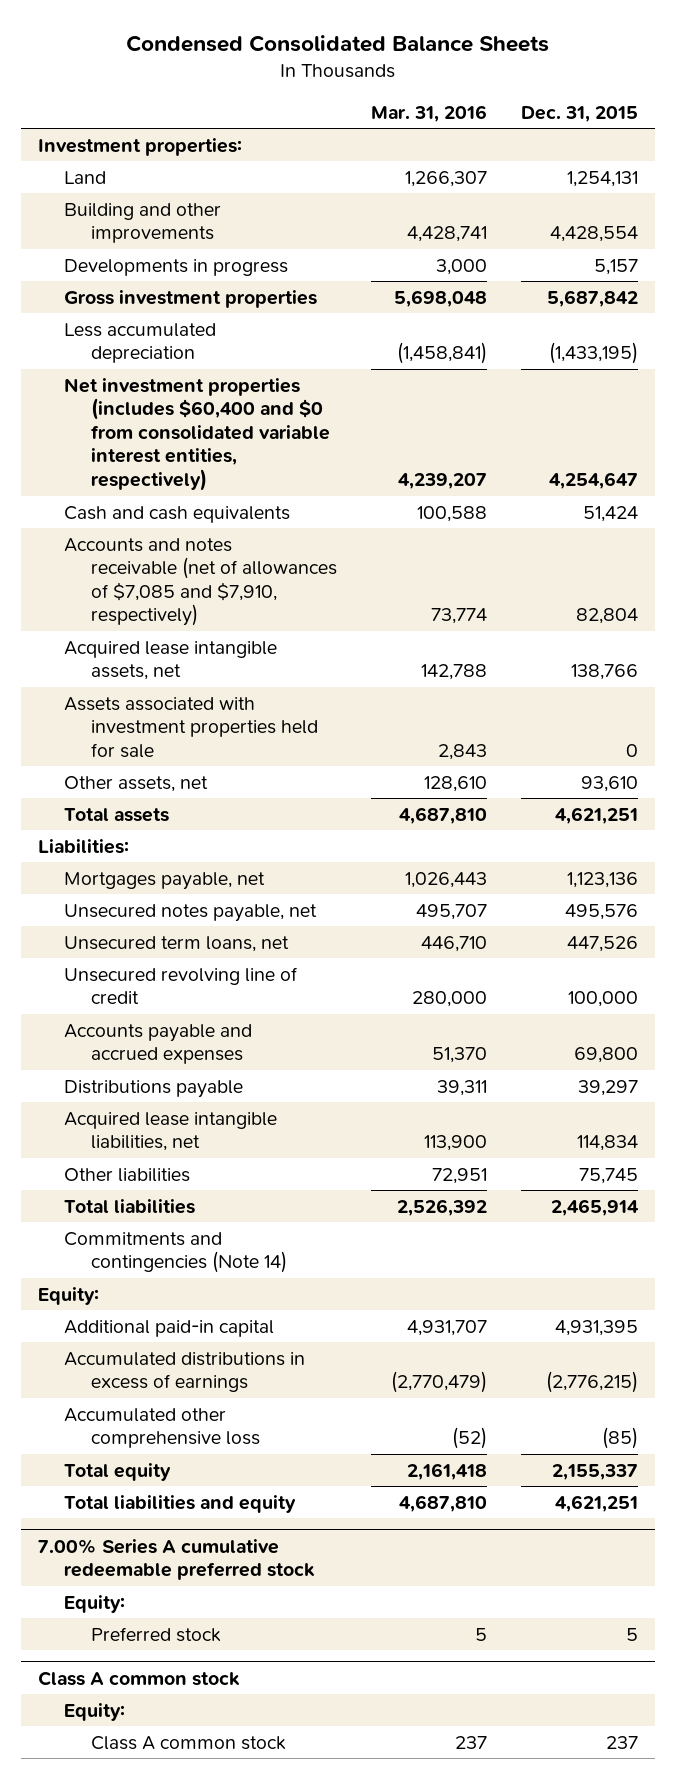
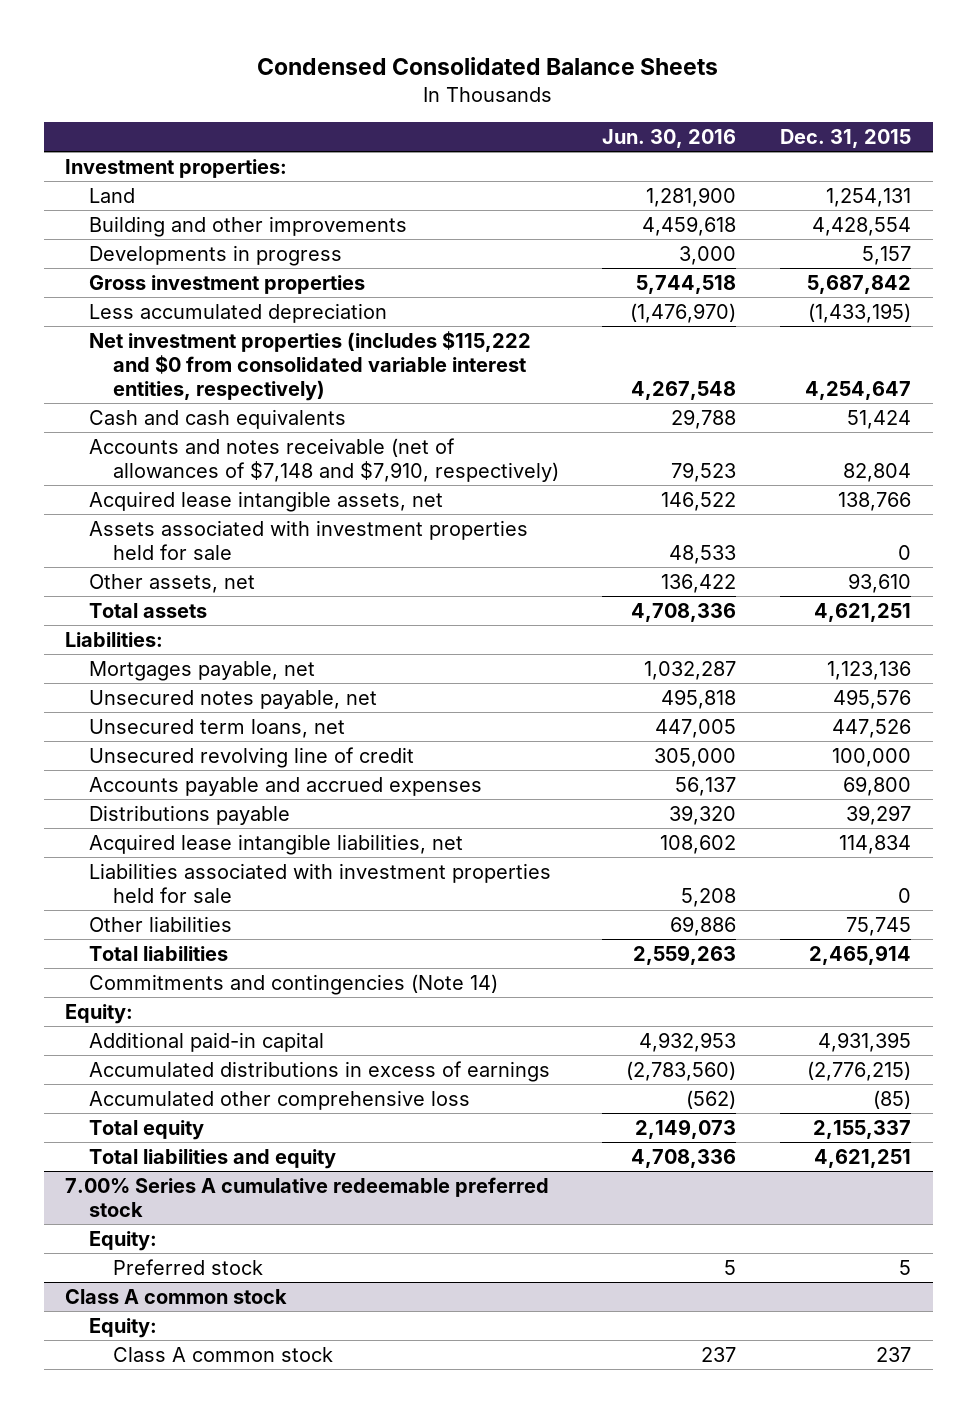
- | Mar. 31, 2016 | Dec. 31, 2015
+ | Jun. 30, 2016 | Dec. 31, 2015
- Net investment properties (includes $60,400 and $0 from consolidated variable interest entities, respectively) | 4,239,207 | 4,254,647
+ Net investment properties (includes $115,222 and $0 from consolidated variable interest entities, respectively) | 4,267,548 | 4,254,647
- Accounts and notes receivable (net of allowances of $7,085 and $7,910, respectively) | 73,774 | 82,804
+ Accounts and notes receivable (net of allowances of $7,148 and $7,910, respectively) | 79,523 | 82,804
+ Liabilities associated with investment properties held for sale | 5,208 | 0

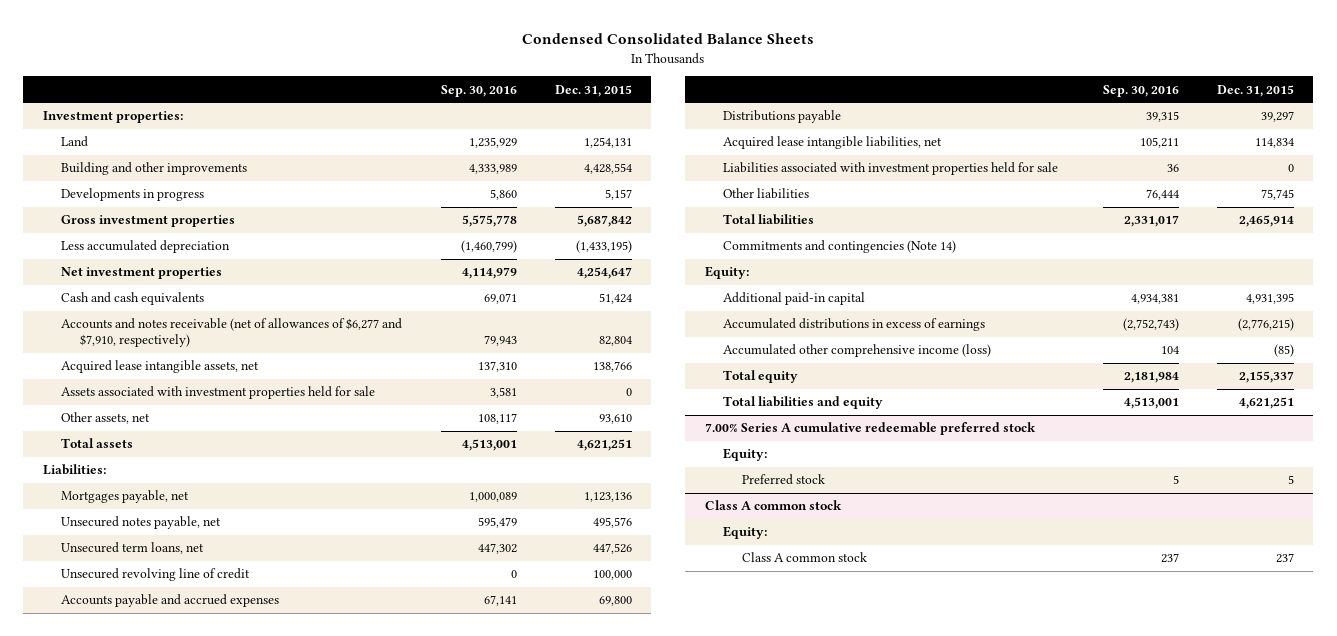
- | Jun. 30, 2016 | Dec. 31, 2015
+ | Sep. 30, 2016 | Dec. 31, 2015
- Net investment properties (includes $115,222 and $0 from consolidated variable interest entities, respectively) | 4,267,548 | 4,254,647
+ Net investment properties | 4,114,979 | 4,254,647
- Accounts and notes receivable (net of allowances of $7,148 and $7,910, respectively) | 79,523 | 82,804
+ Accounts and notes receivable (net of allowances of $6,277 and $7,910, respectively) | 79,943 | 82,804
- Accumulated other comprehensive loss | (562) | (85)
+ Accumulated other comprehensive income (loss) | 104 | (85)

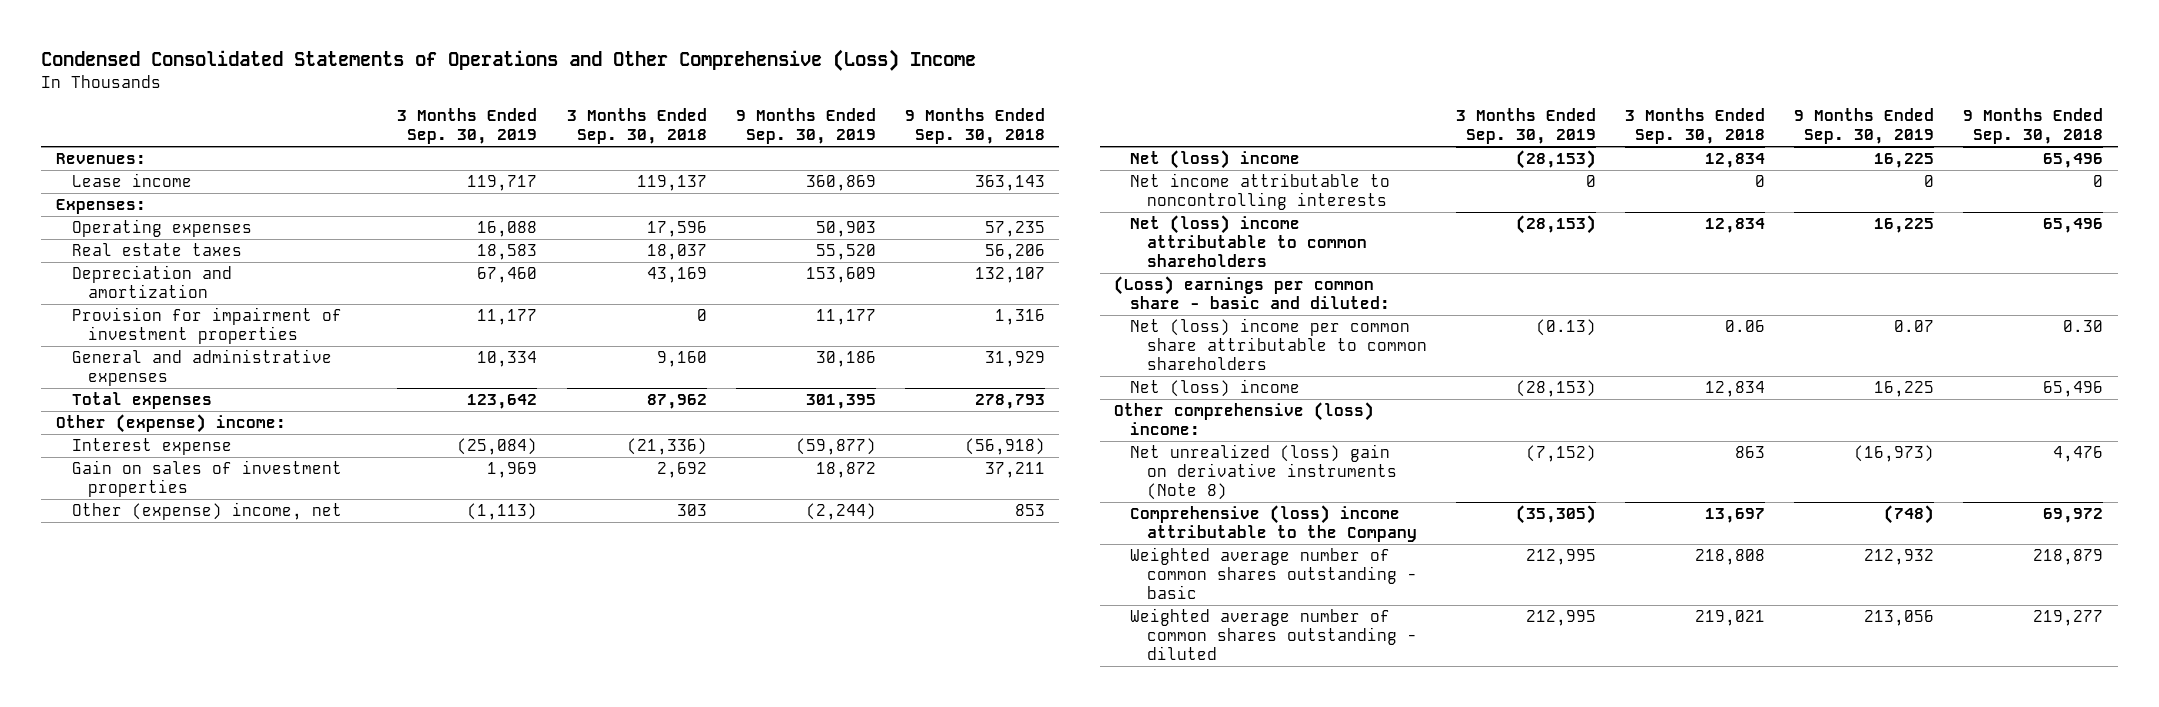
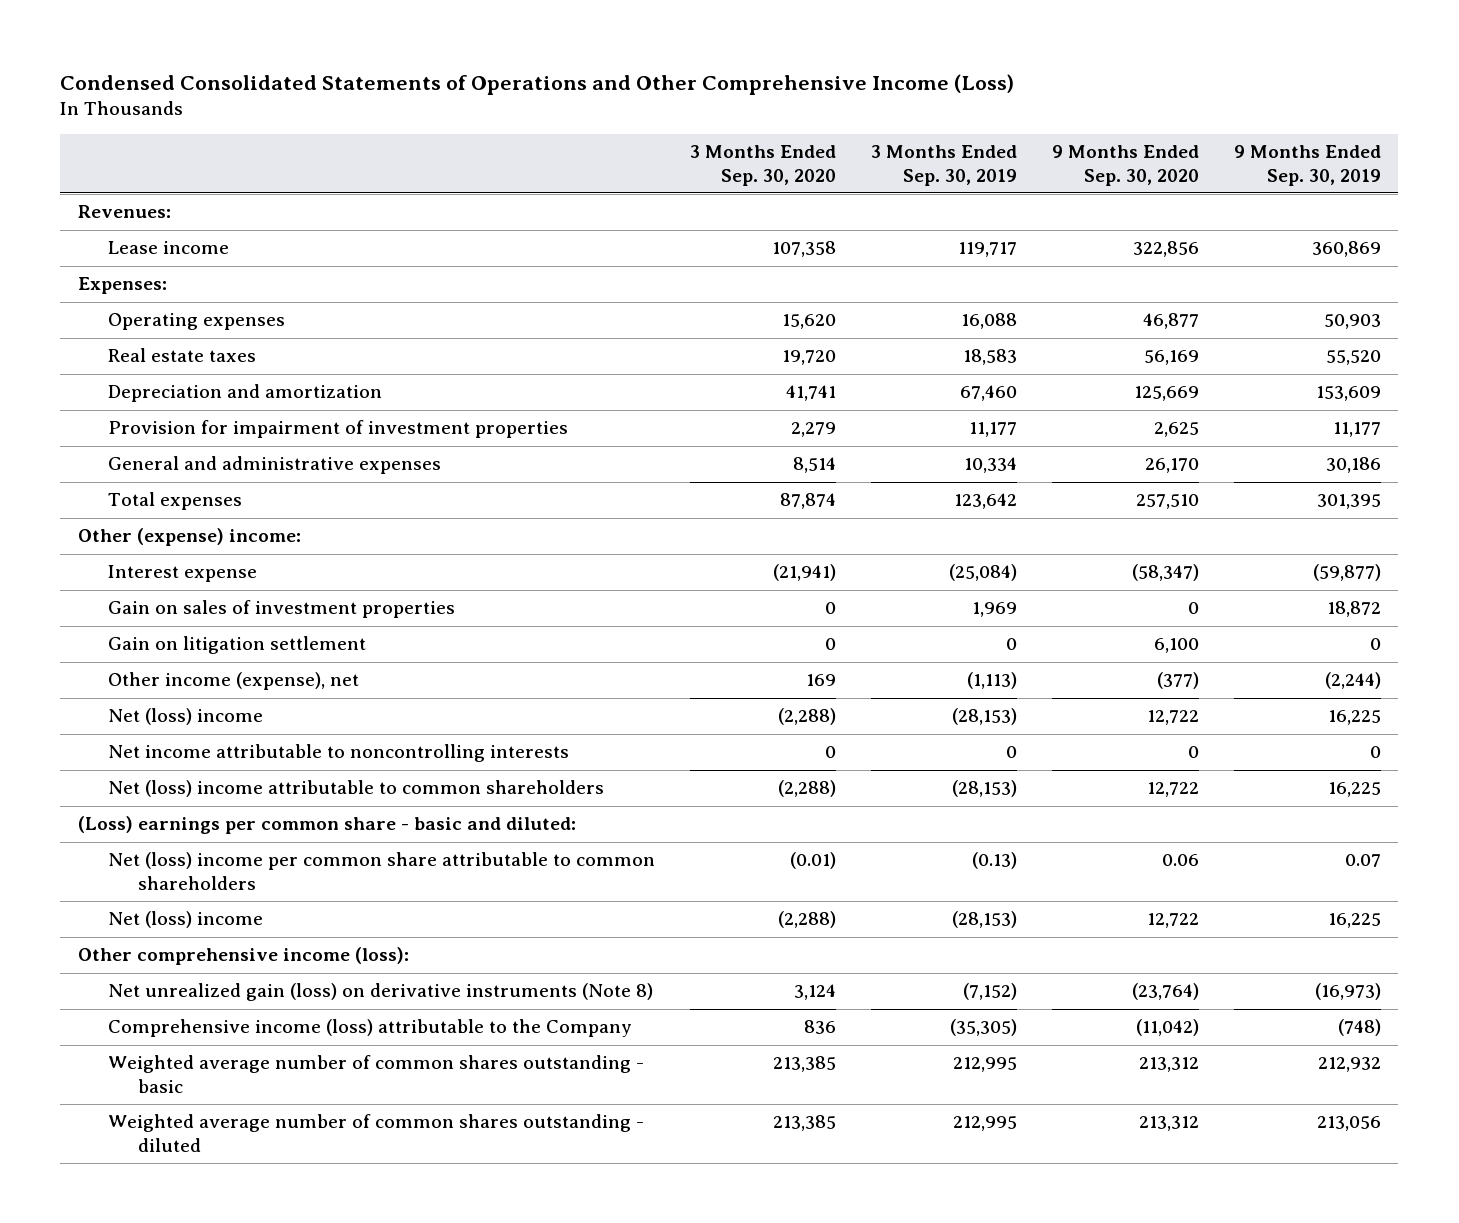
- Condensed Consolidated Statements of Operations and Other Comprehensive (Loss) Income
+ Condensed Consolidated Statements of Operations and Other Comprehensive Income (Loss)
- | 3 Months Ended Sep. 30, 2019 | 3 Months Ended Sep. 30, 2018 | 9 Months Ended Sep. 30, 2019 | 9 Months Ended Sep. 30, 2018
+ | 3 Months Ended Sep. 30, 2020 | 3 Months Ended Sep. 30, 2019 | 9 Months Ended Sep. 30, 2020 | 9 Months Ended Sep. 30, 2019
- Other (expense) income, net | (1,113) | 303 | (2,244) | 853
+ Gain on litigation settlement | 0 | 0 | 6,100 | 0
+ Other income (expense), net | 169 | (1,113) | (377) | (2,244)
- Other comprehensive (loss) income:
- Net unrealized (loss) gain on derivative instruments (Note 8) | (7,152) | 863 | (16,973) | 4,476
- Comprehensive (loss) income attributable to the Company | (35,305) | 13,697 | (748) | 69,972
+ Other comprehensive income (loss):
+ Net unrealized gain (loss) on derivative instruments (Note 8) | 3,124 | (7,152) | (23,764) | (16,973)
+ Comprehensive income (loss) attributable to the Company | 836 | (35,305) | (11,042) | (748)

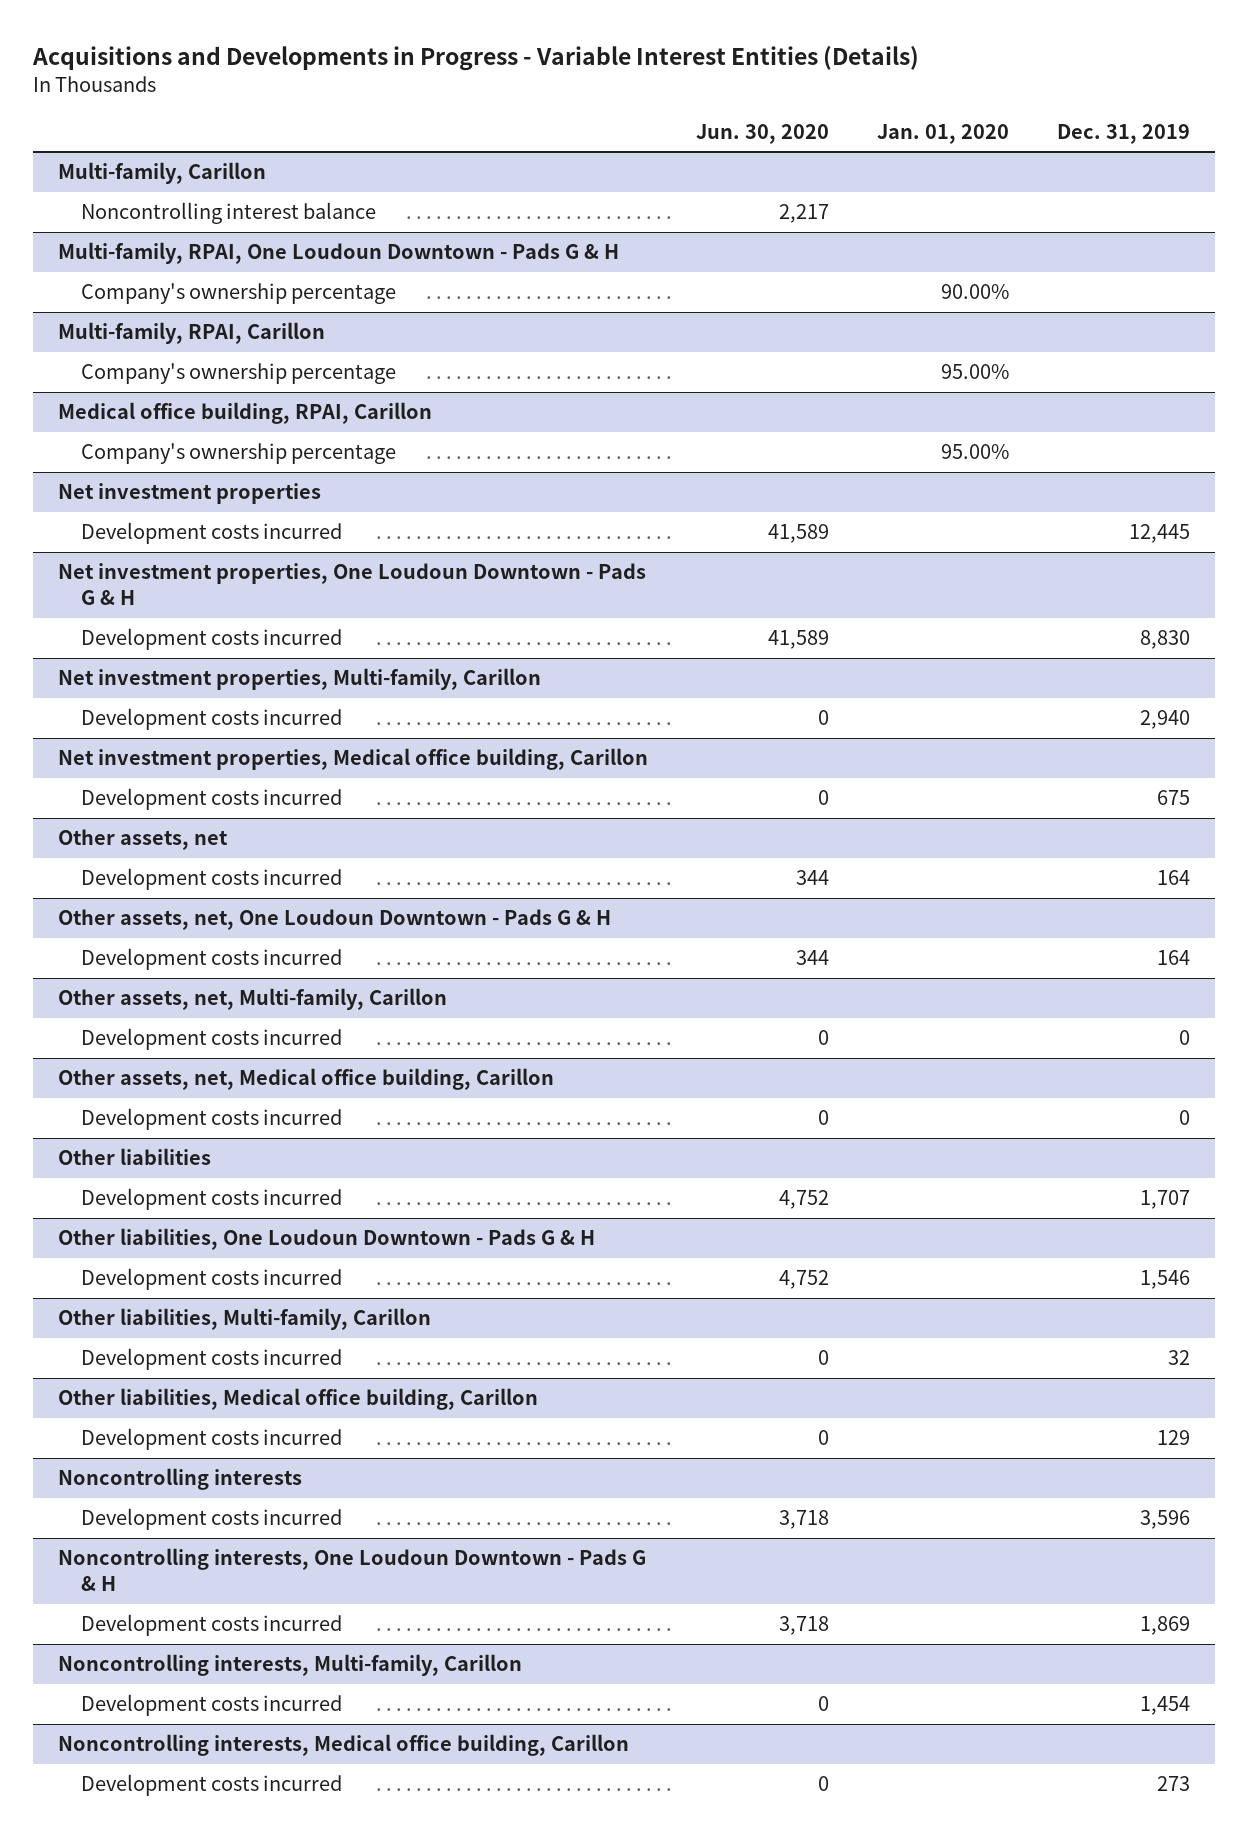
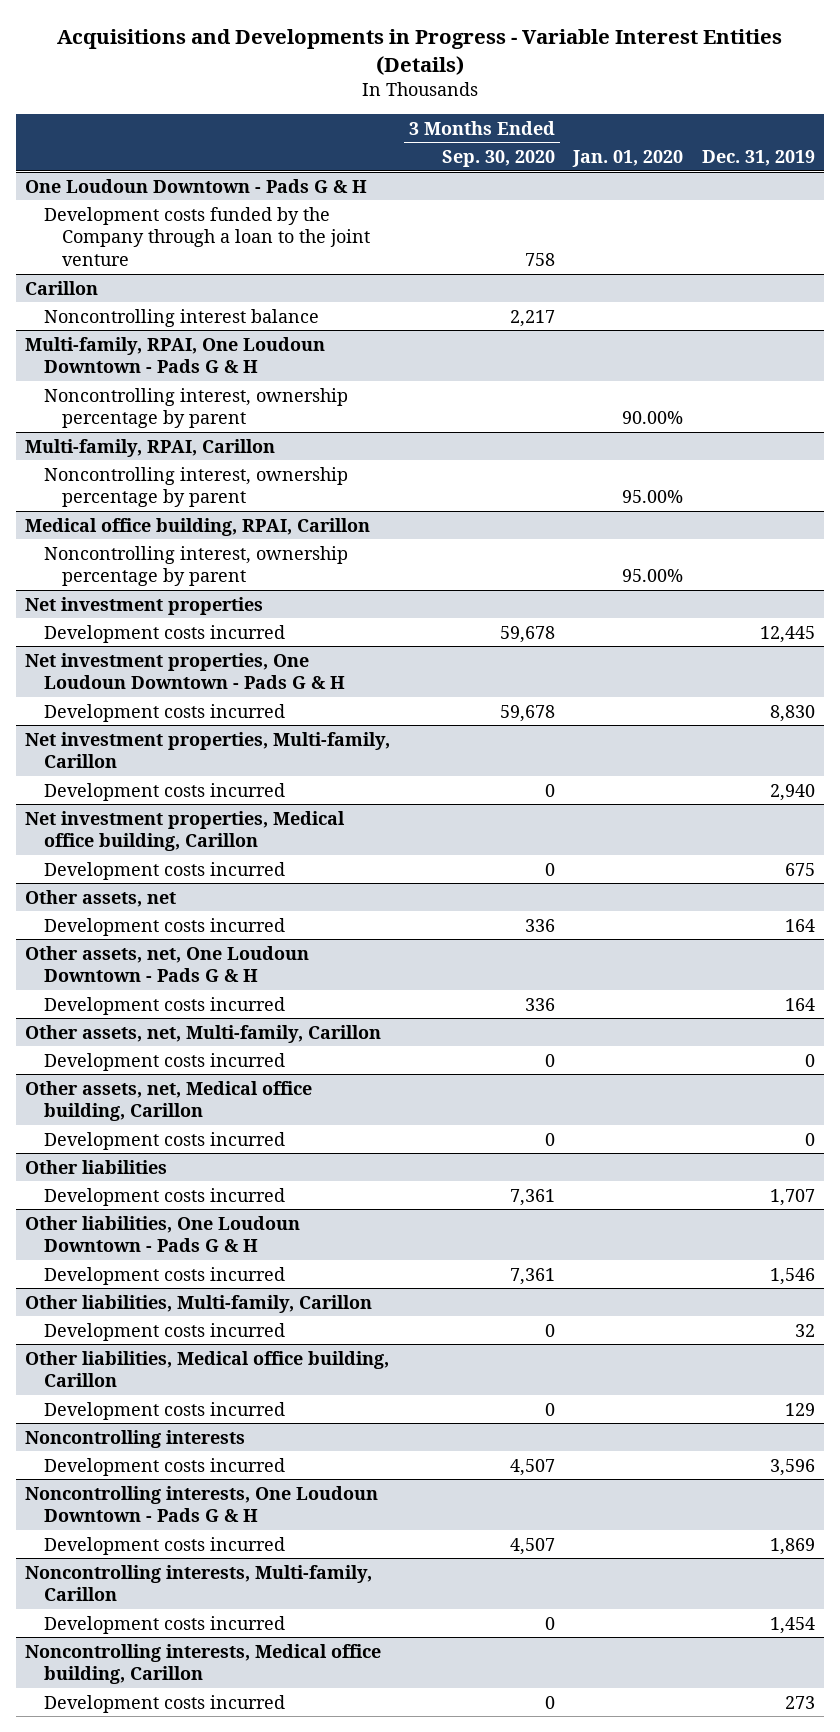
- | Jun. 30, 2020 | Jan. 01, 2020 | Dec. 31, 2019
+ | 3 Months Ended Sep. 30, 2020 | Jan. 01, 2020 | Dec. 31, 2019
- Multi-family, Carillon
+ One Loudoun Downtown - Pads G & H
+ Development costs funded by the Company through a loan to the joint venture | 758 | |
+ Carillon
@ Multi-family, RPAI, One Loudoun Downtown - Pads G & H
- Company's ownership percentage | | 90.00% |
+ Noncontrolling interest, ownership percentage by parent | | 90.00% |
@ Multi-family, RPAI, Carillon
- Company's ownership percentage | | 95.00% |
+ Noncontrolling interest, ownership percentage by parent | | 95.00% |
@ Medical office building, RPAI, Carillon
- Company's ownership percentage | | 95.00% |
+ Noncontrolling interest, ownership percentage by parent | | 95.00% |

